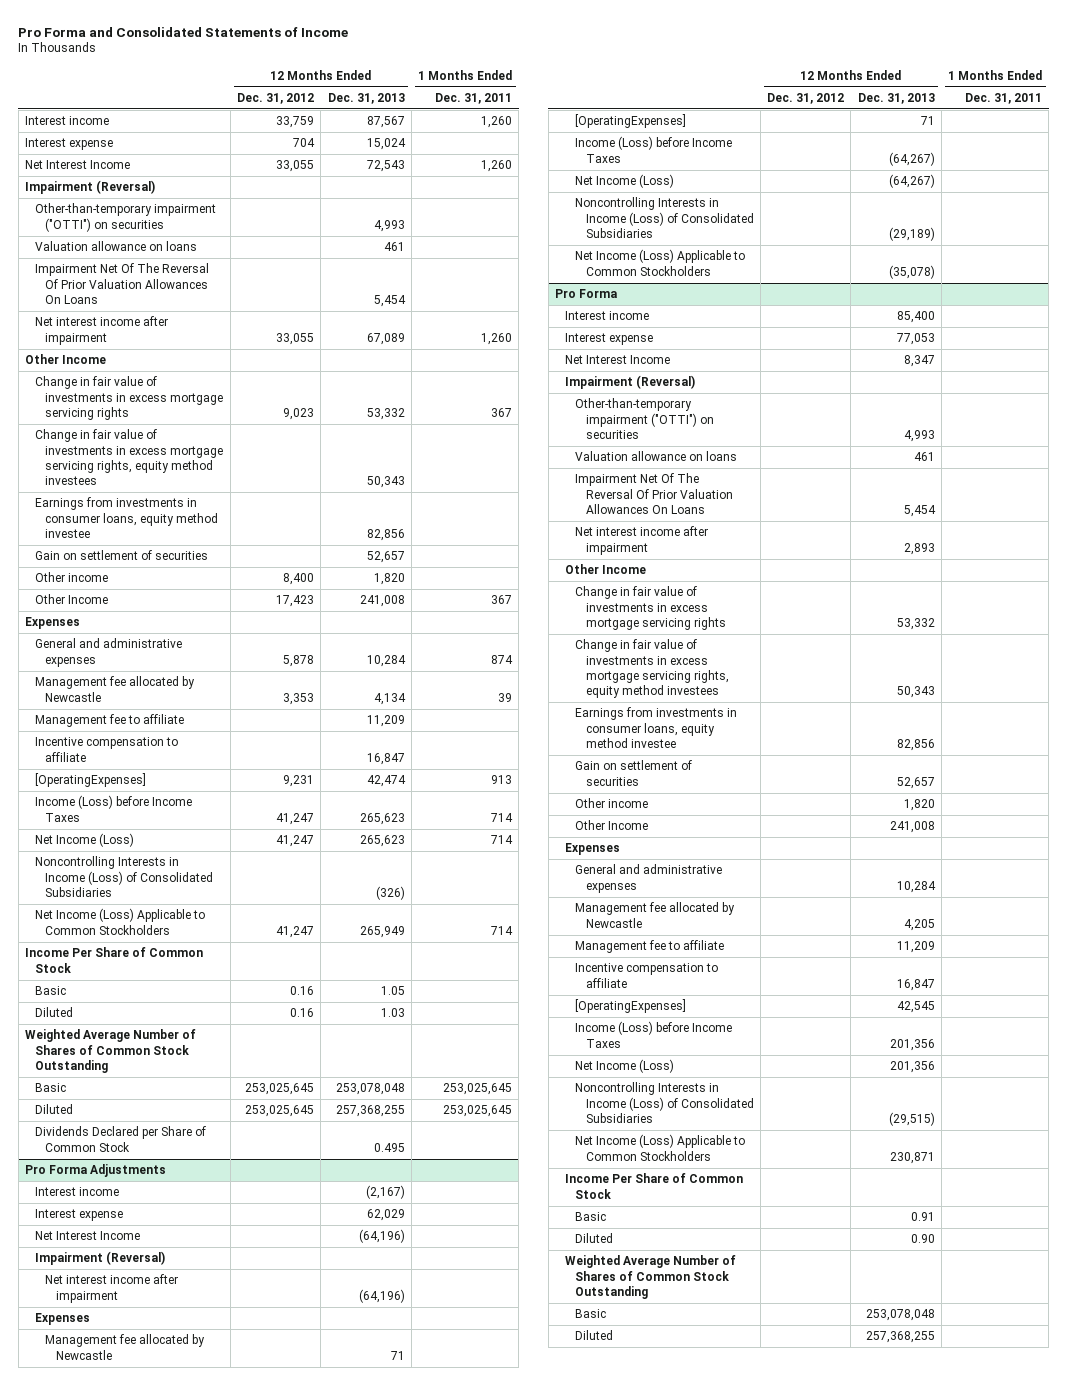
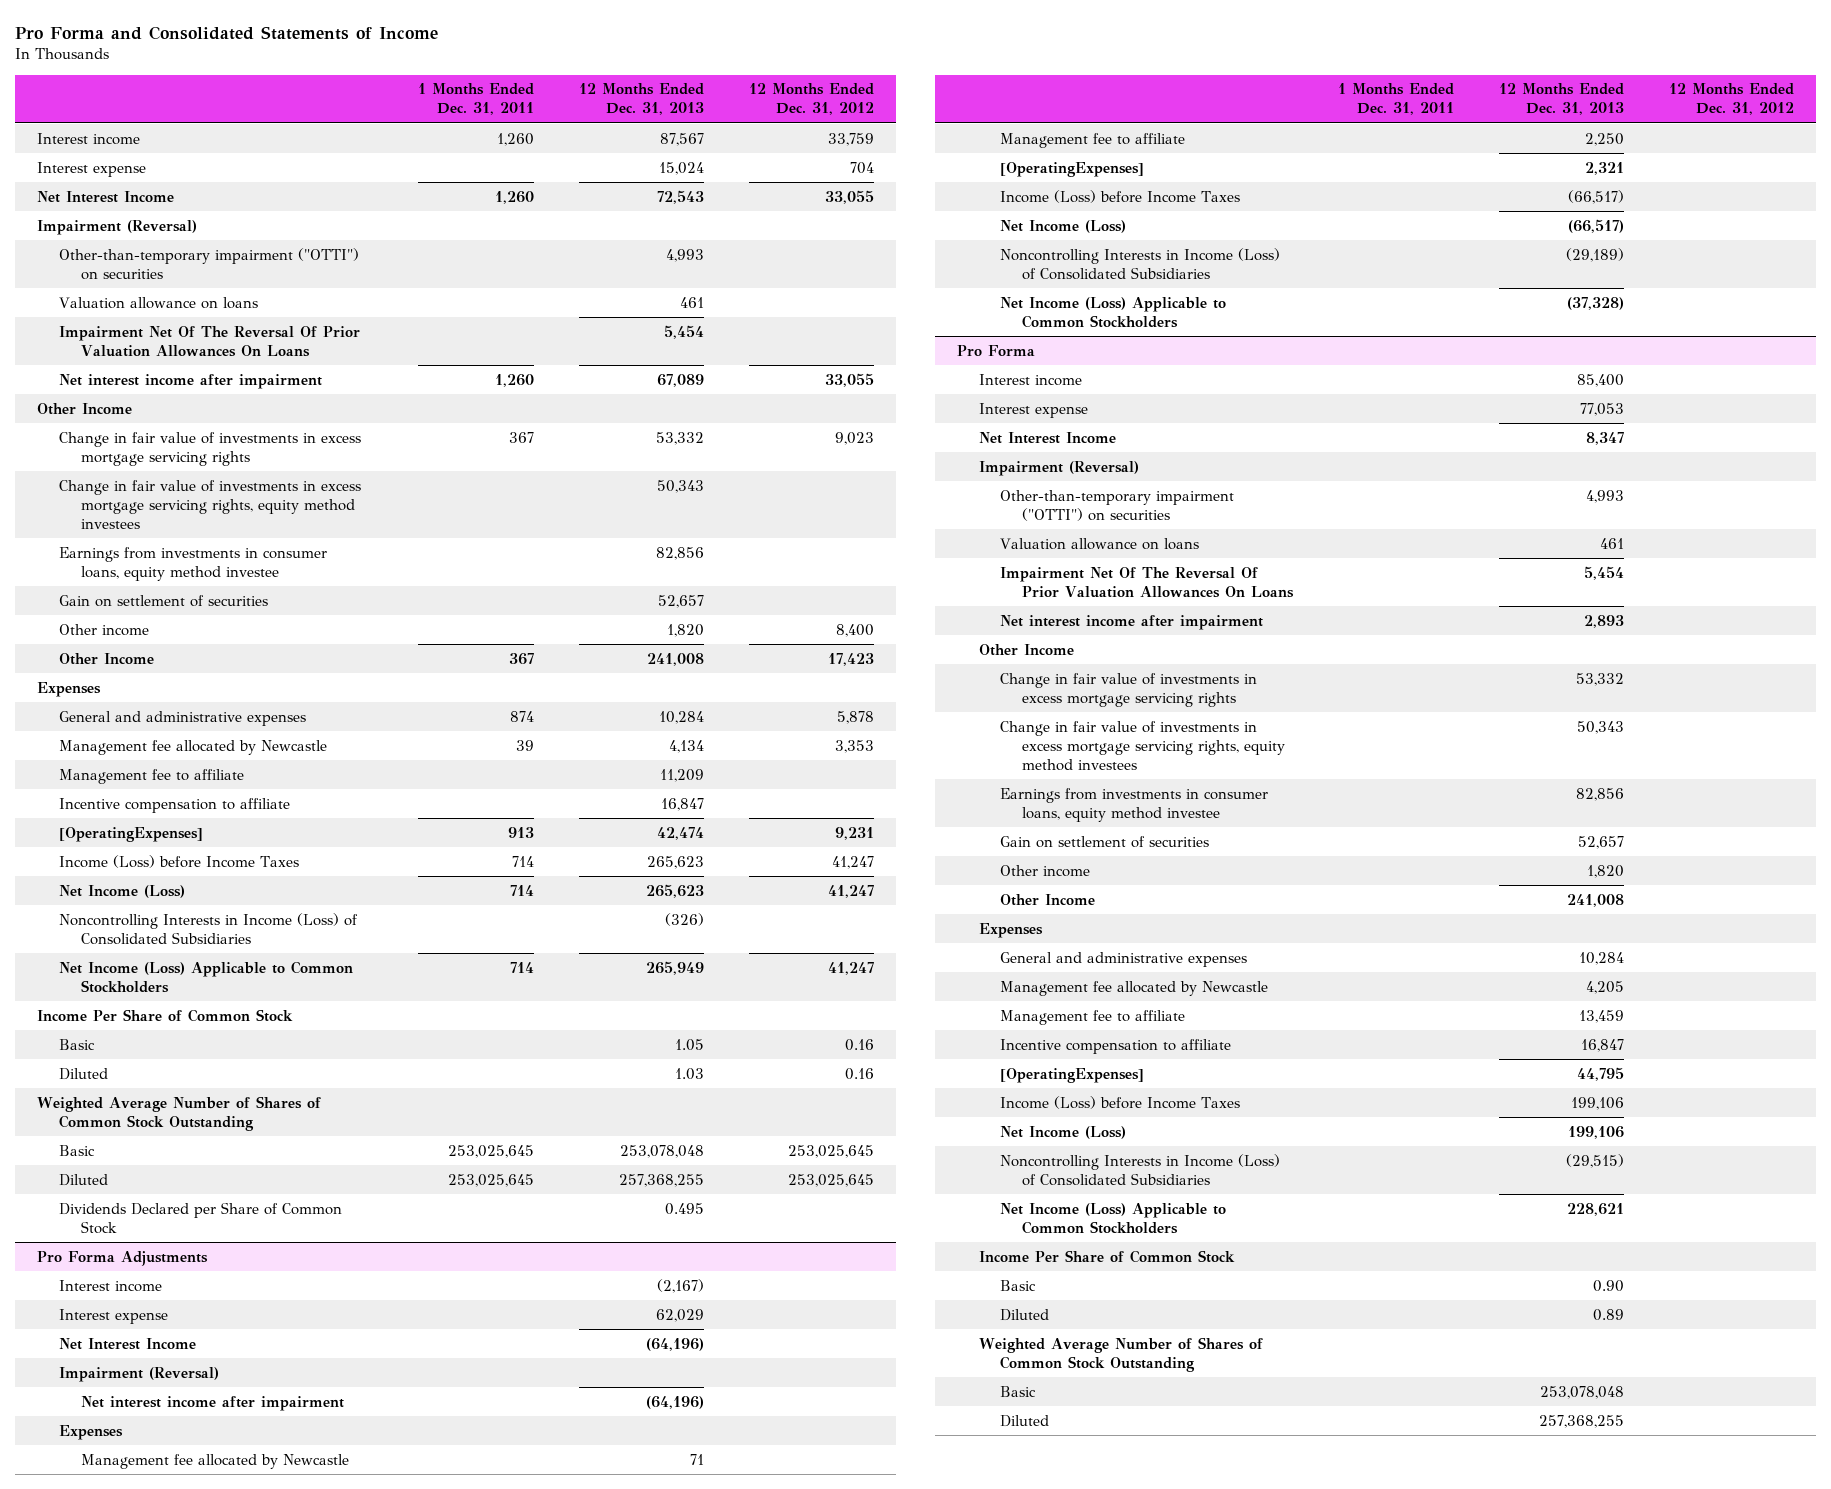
- | 12 Months Ended Dec. 31, 2012 | 12 Months Ended Dec. 31, 2013 | 1 Months Ended Dec. 31, 2011
+ | 1 Months Ended Dec. 31, 2011 | 12 Months Ended Dec. 31, 2013 | 12 Months Ended Dec. 31, 2012
@ Pro Forma Adjustments
- [OperatingExpenses] | | 71 |
- Income (Loss) before Income Taxes | | (64,267) |
- Net Income (Loss) | | (64,267) |
+ Management fee to affiliate | | 2,250 |
+ [OperatingExpenses] | | 2,321 |
+ Income (Loss) before Income Taxes | | (66,517) |
+ Net Income (Loss) | | (66,517) |
- Net Income (Loss) Applicable to Common Stockholders | | (35,078) |
+ Net Income (Loss) Applicable to Common Stockholders | | (37,328) |
@ Pro Forma
- Management fee to affiliate | | 11,209 |
+ Management fee to affiliate | | 13,459 |
- [OperatingExpenses] | | 42,545 |
- Income (Loss) before Income Taxes | | 201,356 |
- Net Income (Loss) | | 201,356 |
+ [OperatingExpenses] | | 44,795 |
+ Income (Loss) before Income Taxes | | 199,106 |
+ Net Income (Loss) | | 199,106 |
- Net Income (Loss) Applicable to Common Stockholders | | 230,871 |
+ Net Income (Loss) Applicable to Common Stockholders | | 228,621 |
- Basic | | 0.91 |
- Diluted | | 0.90 |
+ Basic | | 0.90 |
+ Diluted | | 0.89 |

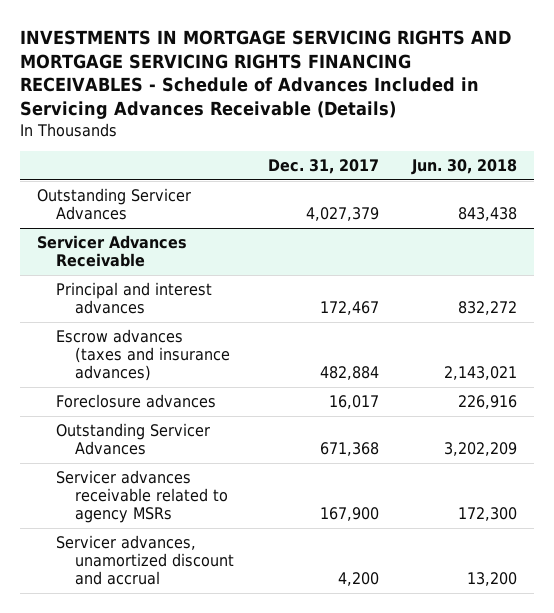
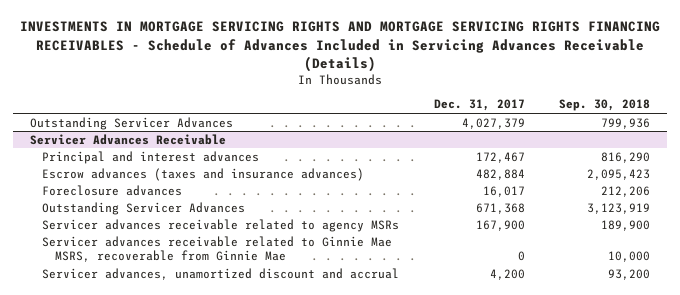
- | Dec. 31, 2017 | Jun. 30, 2018
+ | Dec. 31, 2017 | Sep. 30, 2018
@ Servicer Advances Receivable
+ Servicer advances receivable related to Ginnie Mae MSRS, recoverable from Ginnie Mae | 0 | 10,000

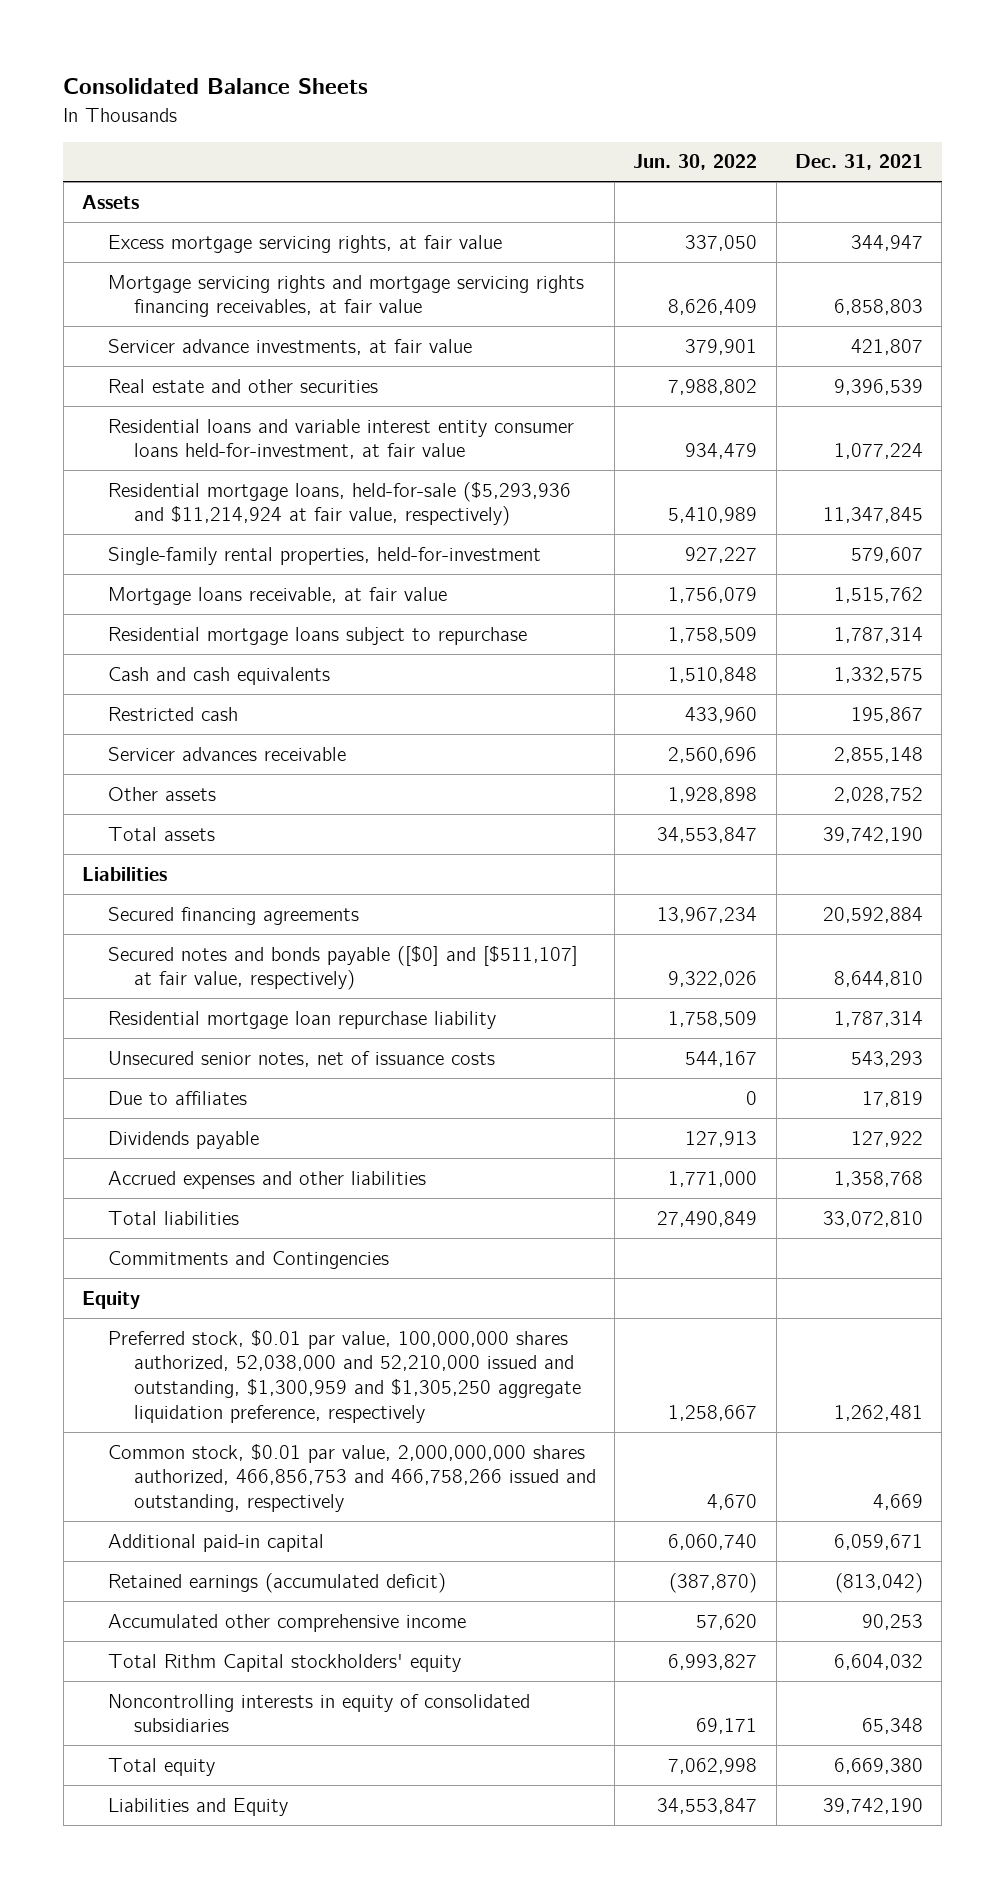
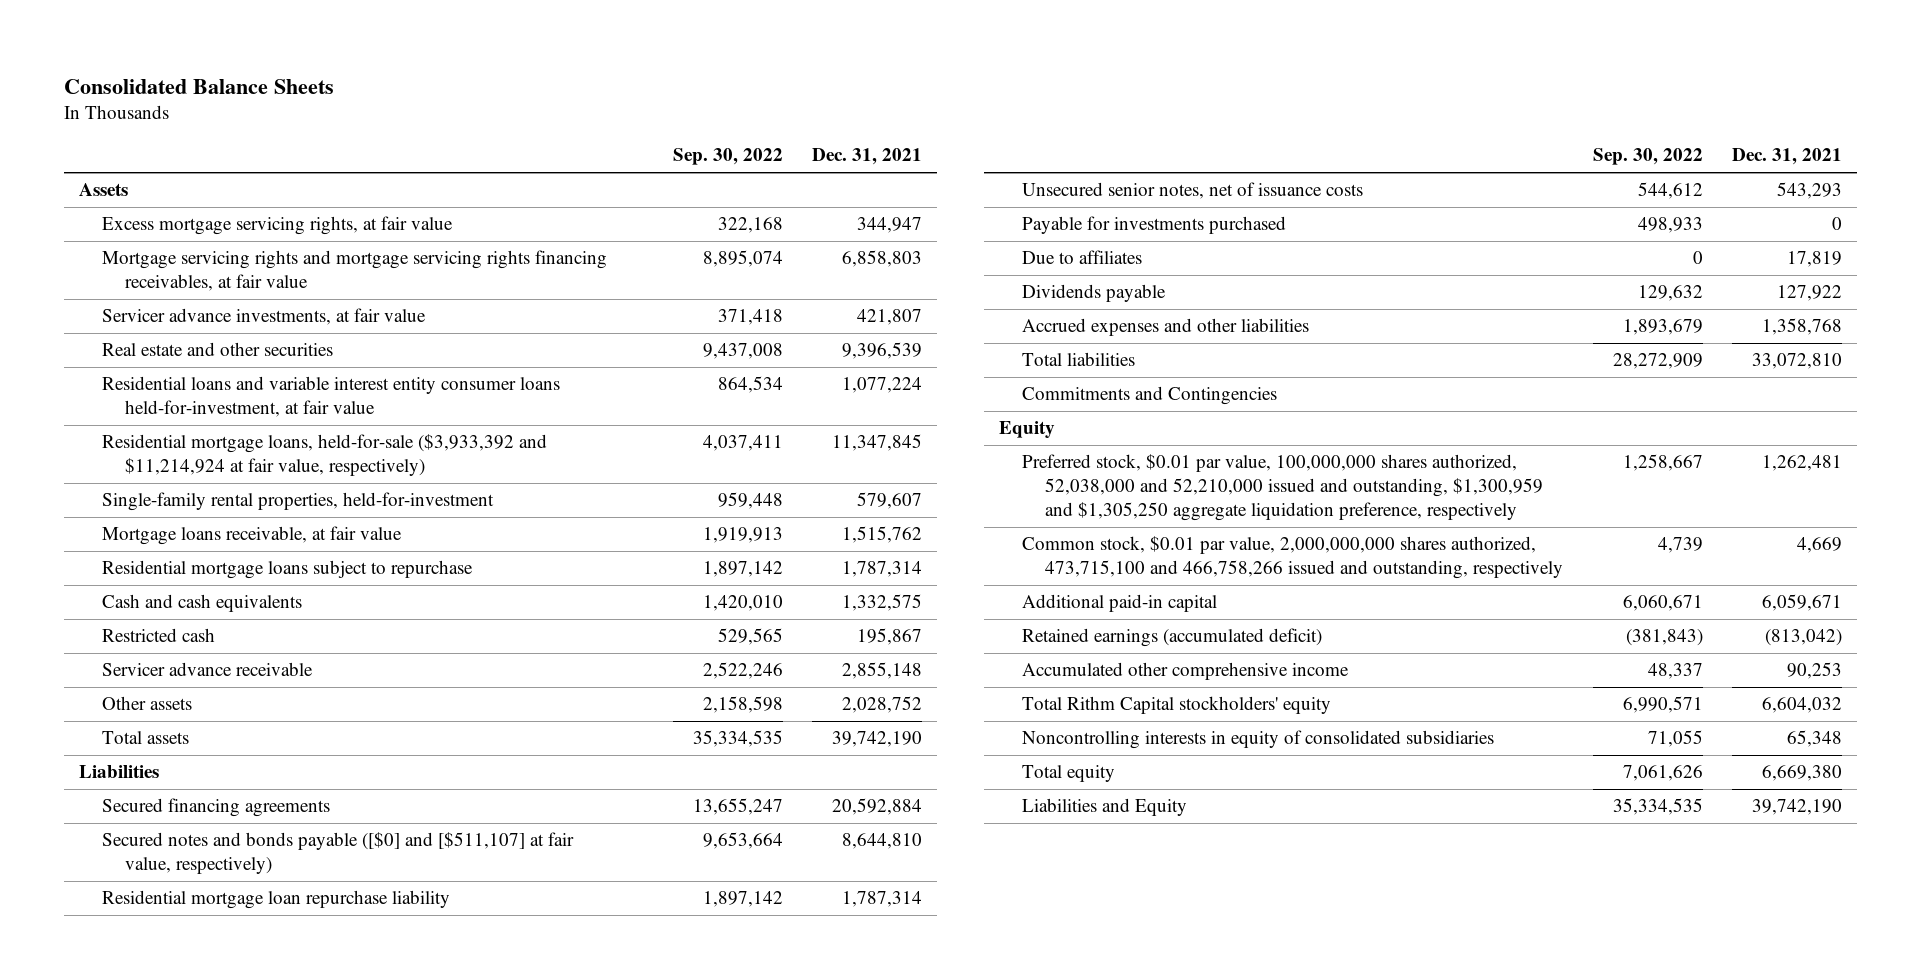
- | Jun. 30, 2022 | Dec. 31, 2021
+ | Sep. 30, 2022 | Dec. 31, 2021
- Residential mortgage loans, held-for-sale ($5,293,936 and $11,214,924 at fair value, respectively) | 5,410,989 | 11,347,845
+ Residential mortgage loans, held-for-sale ($3,933,392 and $11,214,924 at fair value, respectively) | 4,037,411 | 11,347,845
- Servicer advances receivable | 2,560,696 | 2,855,148
+ Servicer advance receivable | 2,522,246 | 2,855,148
+ Payable for investments purchased | 498,933 | 0
- Common stock, $0.01 par value, 2,000,000,000 shares authorized, 466,856,753 and 466,758,266 issued and outstanding, respectively | 4,670 | 4,669
+ Common stock, $0.01 par value, 2,000,000,000 shares authorized, 473,715,100 and 466,758,266 issued and outstanding, respectively | 4,739 | 4,669

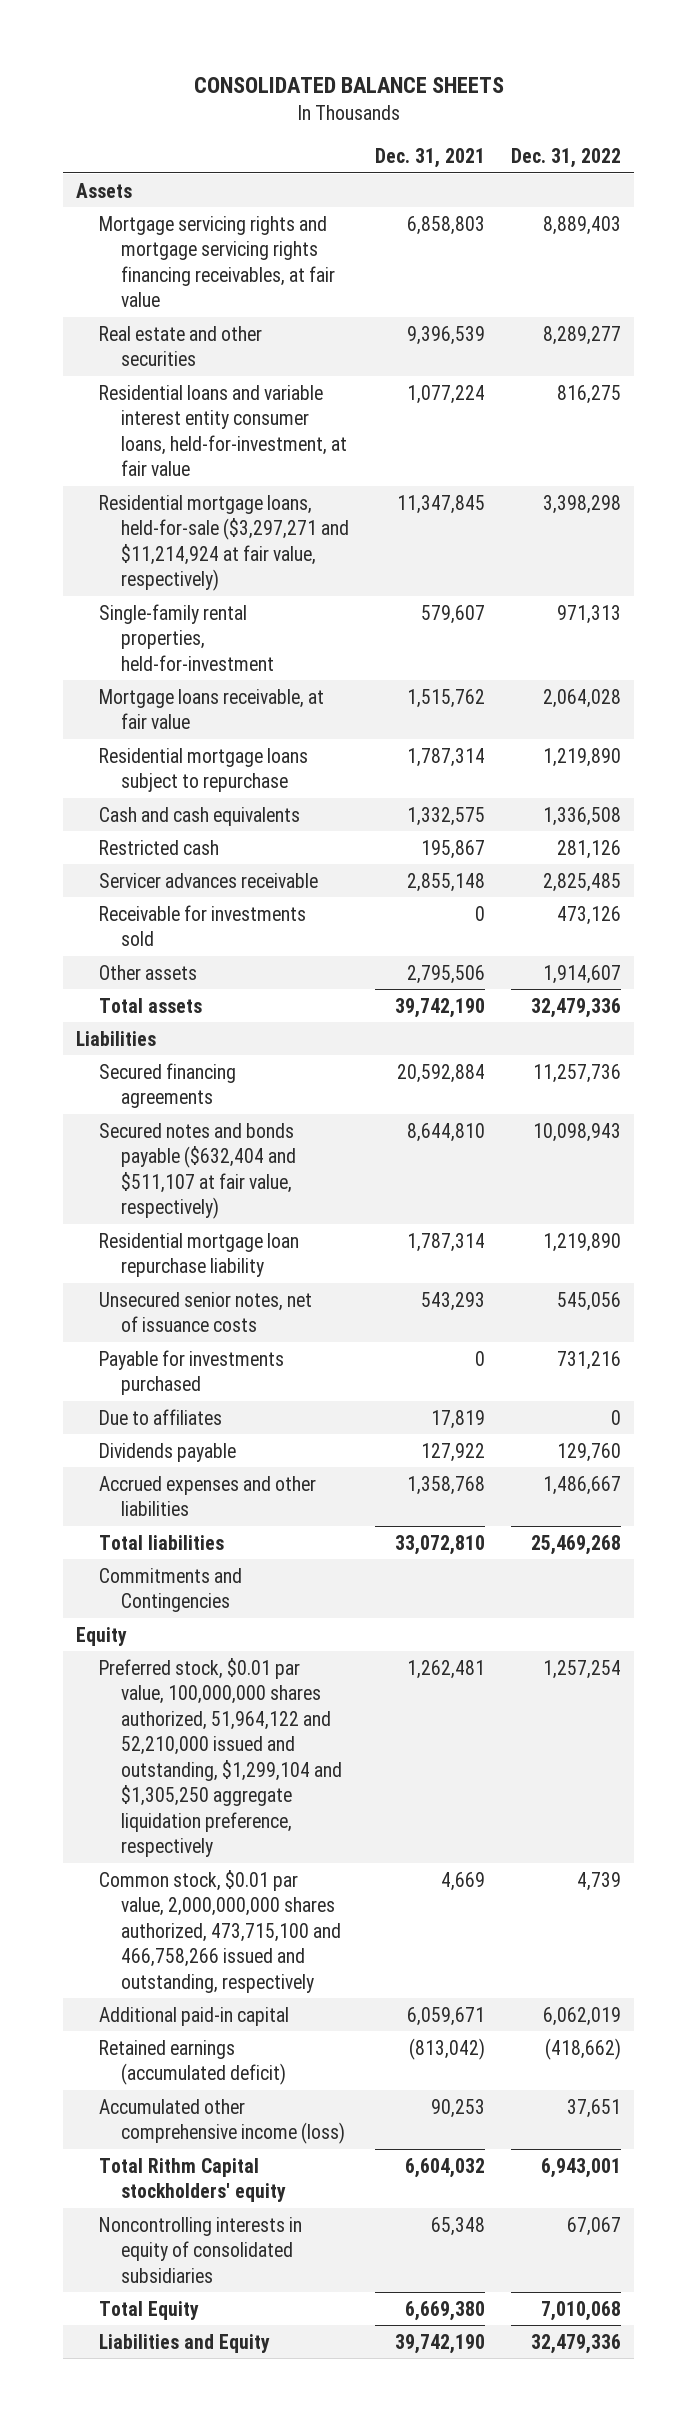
- Consolidated Balance Sheets
+ CONSOLIDATED BALANCE SHEETS
- | Sep. 30, 2022 | Dec. 31, 2021
+ | Dec. 31, 2021 | Dec. 31, 2022
- Excess mortgage servicing rights, at fair value | 322,168 | 344,947
- Servicer advance investments, at fair value | 371,418 | 421,807
- Residential loans and variable interest entity consumer loans held-for-investment, at fair value | 864,534 | 1,077,224
- Residential mortgage loans, held-for-sale ($3,933,392 and $11,214,924 at fair value, respectively) | 4,037,411 | 11,347,845
+ Residential loans and variable interest entity consumer loans, held-for-investment, at fair value | 1,077,224 | 816,275
+ Residential mortgage loans, held-for-sale ($3,297,271 and $11,214,924 at fair value, respectively) | 11,347,845 | 3,398,298
- Servicer advance receivable | 2,522,246 | 2,855,148
- Other assets | 2,158,598 | 2,028,752
+ Servicer advances receivable | 2,855,148 | 2,825,485
+ Receivable for investments sold | 0 | 473,126
+ Other assets | 2,795,506 | 1,914,607
- Secured notes and bonds payable ([$0] and [$511,107] at fair value, respectively) | 9,653,664 | 8,644,810
+ Secured notes and bonds payable ($632,404 and $511,107 at fair value, respectively) | 8,644,810 | 10,098,943
- Preferred stock, $0.01 par value, 100,000,000 shares authorized, 52,038,000 and 52,210,000 issued and outstanding, $1,300,959 and $1,305,250 aggregate liquidation preference, respectively | 1,258,667 | 1,262,481
+ Preferred stock, $0.01 par value, 100,000,000 shares authorized, 51,964,122 and 52,210,000 issued and outstanding, $1,299,104 and $1,305,250 aggregate liquidation preference, respectively | 1,262,481 | 1,257,254
- Accumulated other comprehensive income | 48,337 | 90,253
+ Accumulated other comprehensive income (loss) | 90,253 | 37,651
- Total equity | 7,061,626 | 6,669,380
+ Total Equity | 6,669,380 | 7,010,068

